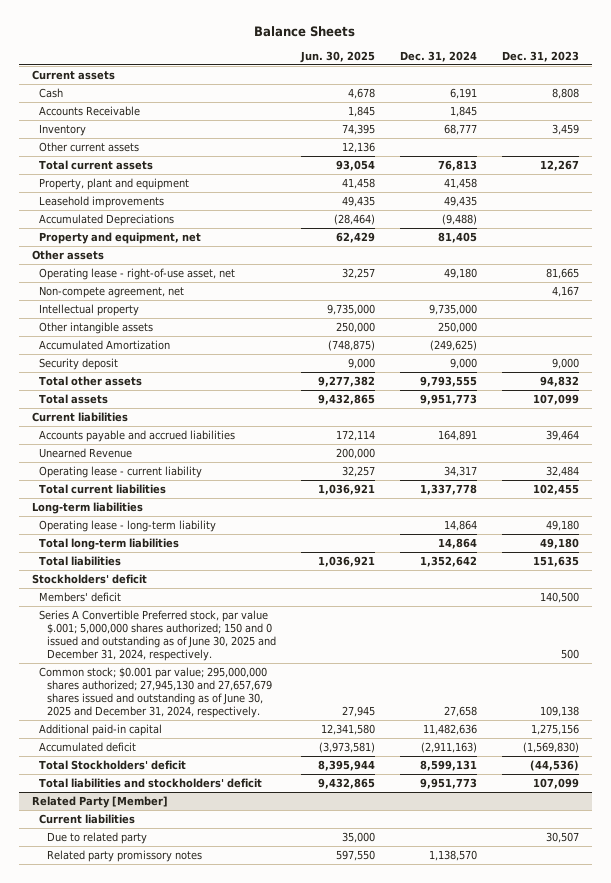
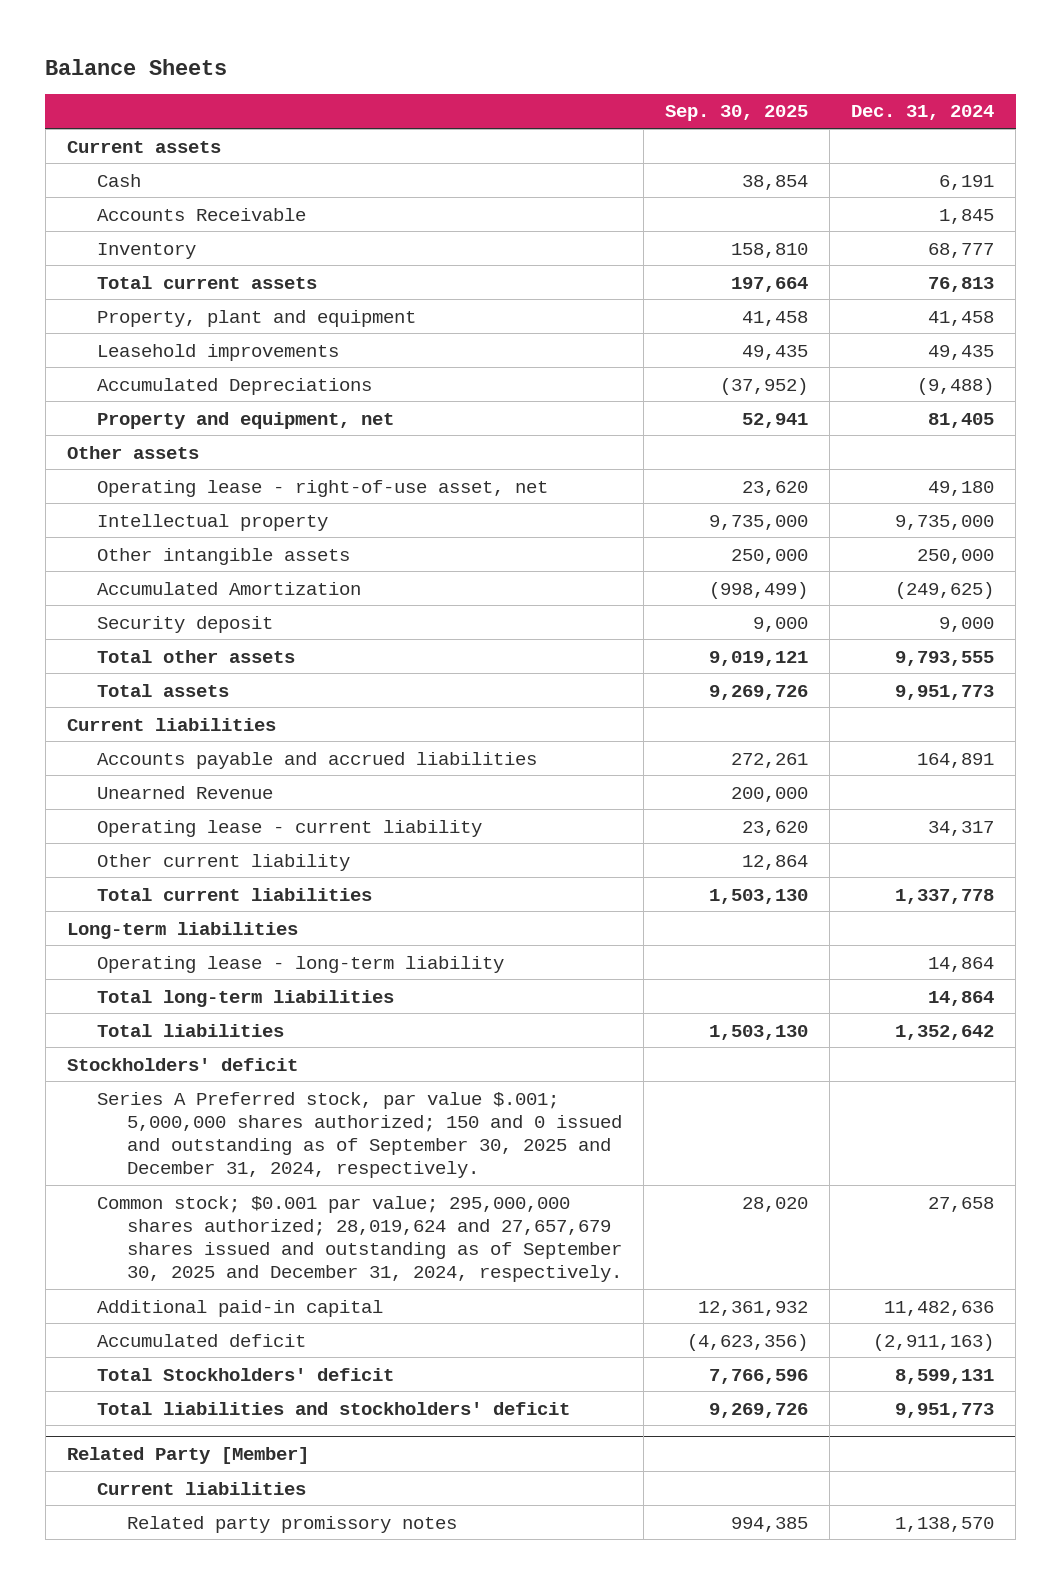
- | Jun. 30, 2025 | Dec. 31, 2024 | Dec. 31, 2023
+ | Sep. 30, 2025 | Dec. 31, 2024
- Other current assets | 12,136 | |
- Non-compete agreement, net | | | 4,167
+ Other current liability | 12,864 |
- Members' deficit | | | 140,500
- Series A Convertible Preferred stock, par value $.001; 5,000,000 shares authorized; 150 and 0 issued and outstanding as of June 30, 2025 and December 31, 2024, respectively. | | | 500
- Common stock; $0.001 par value; 295,000,000 shares authorized; 27,945,130 and 27,657,679 shares issued and outstanding as of June 30, 2025 and December 31, 2024, respectively. | 27,945 | 27,658 | 109,138
+ Series A Preferred stock, par value $.001; 5,000,000 shares authorized; 150 and 0 issued and outstanding as of September 30, 2025 and December 31, 2024, respectively.
+ Common stock; $0.001 par value; 295,000,000 shares authorized; 28,019,624 and 27,657,679 shares issued and outstanding as of September 30, 2025 and December 31, 2024, respectively. | 28,020 | 27,658
@ Related Party [Member]
- Due to related party | 35,000 | | 30,507

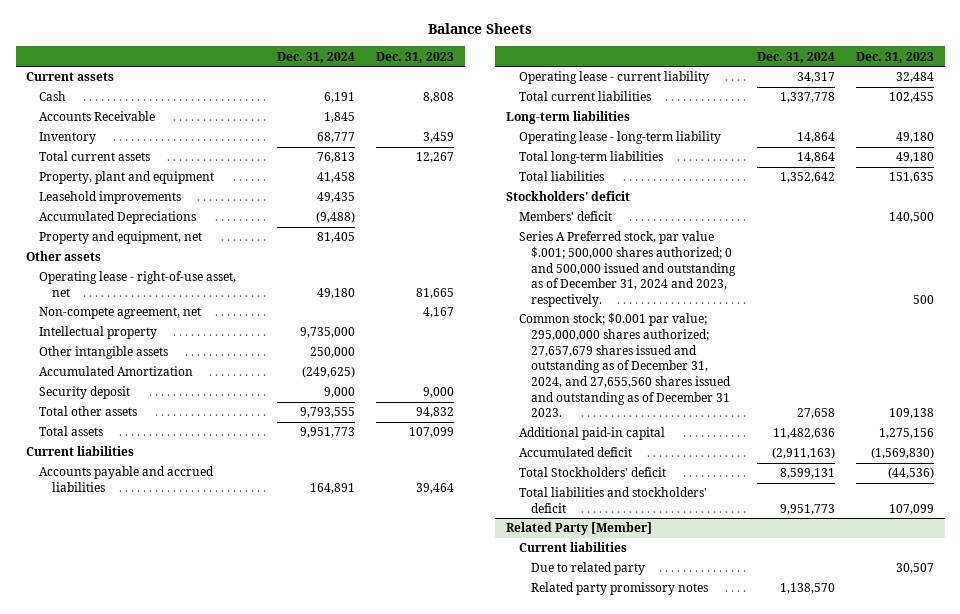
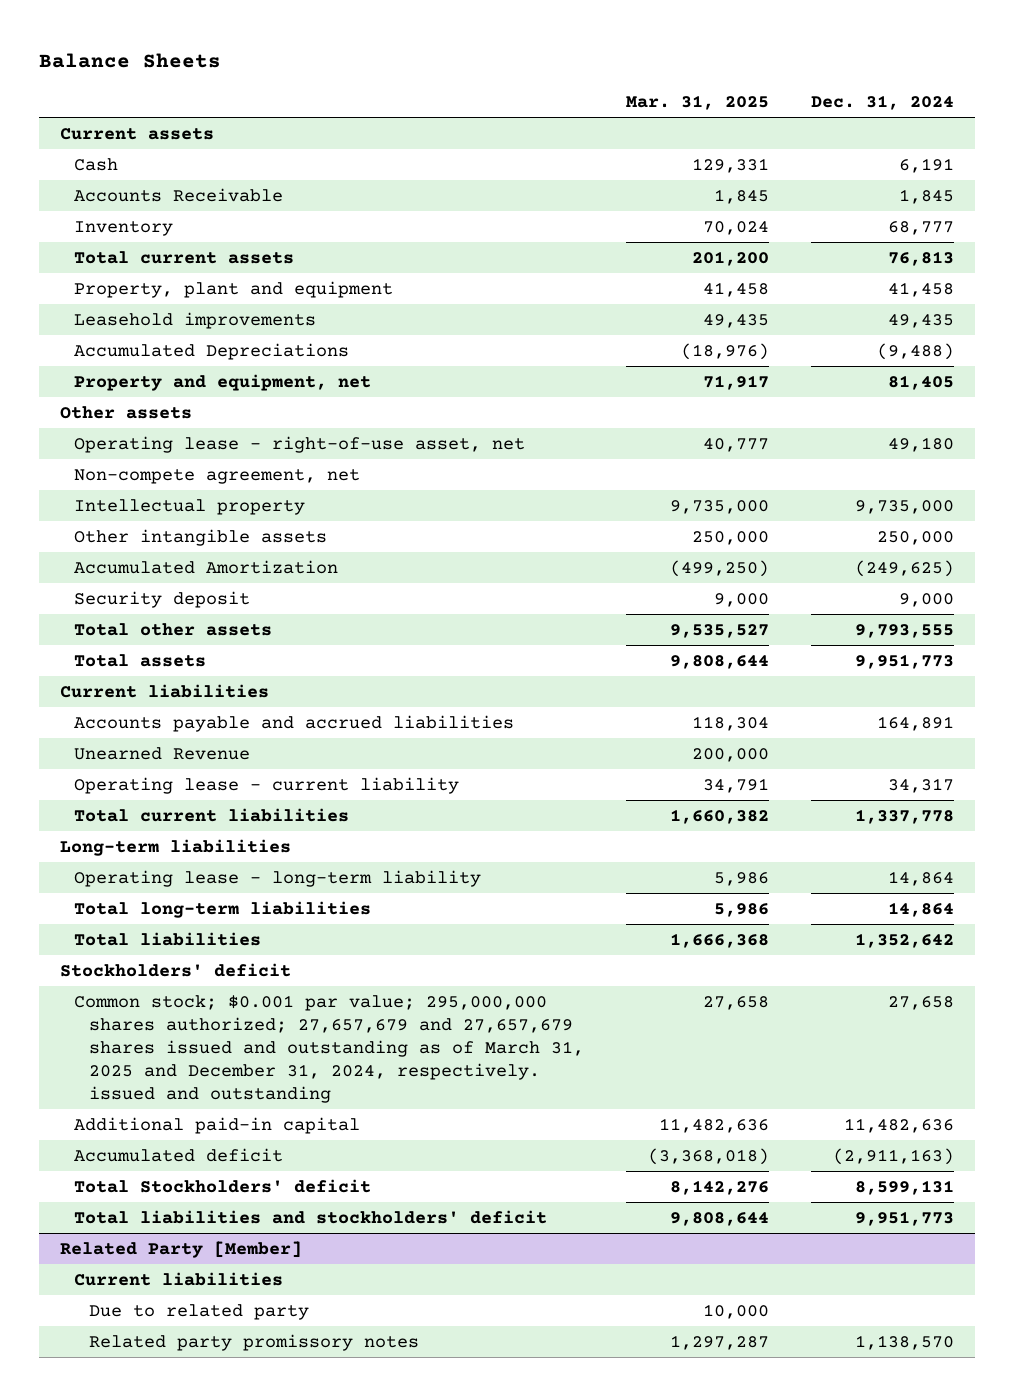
- | Dec. 31, 2024 | Dec. 31, 2023
+ | Mar. 31, 2025 | Dec. 31, 2024
+ Unearned Revenue | 200,000 |
- Members' deficit | | 140,500
- Series A Preferred stock, par value $.001; 500,000 shares authorized; 0 and 500,000 issued and outstanding as of December 31, 2024 and 2023, respectively. | | 500
- Common stock; $0.001 par value; 295,000,000 shares authorized; 27,657,679 shares issued and outstanding as of December 31, 2024, and 27,655,560 shares issued and outstanding as of December 31 2023. | 27,658 | 109,138
+ Common stock; $0.001 par value; 295,000,000 shares authorized; 27,657,679 and 27,657,679 shares issued and outstanding as of March 31, 2025 and December 31, 2024, respectively. issued and outstanding | 27,658 | 27,658

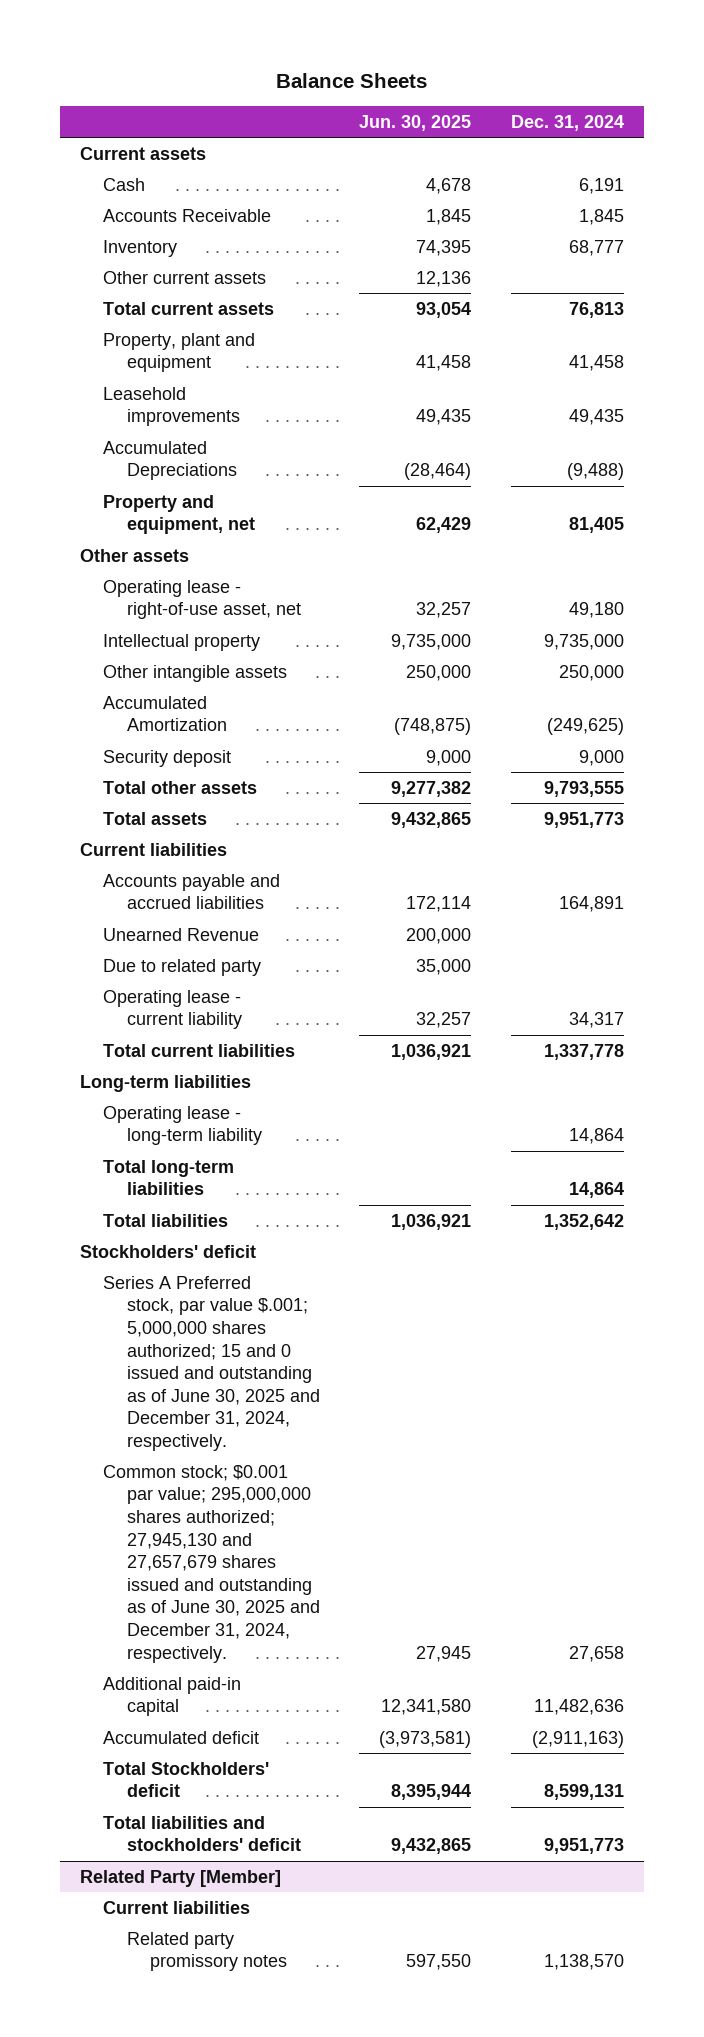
- | Mar. 31, 2025 | Dec. 31, 2024
+ | Jun. 30, 2025 | Dec. 31, 2024
+ Other current assets | 12,136 |
- Non-compete agreement, net
+ Due to related party | 35,000 |
- Common stock; $0.001 par value; 295,000,000 shares authorized; 27,657,679 and 27,657,679 shares issued and outstanding as of March 31, 2025 and December 31, 2024, respectively. issued and outstanding | 27,658 | 27,658
+ Series A Preferred stock, par value $.001; 5,000,000 shares authorized; 15 and 0 issued and outstanding as of June 30, 2025 and December 31, 2024, respectively.
+ Common stock; $0.001 par value; 295,000,000 shares authorized; 27,945,130 and 27,657,679 shares issued and outstanding as of June 30, 2025 and December 31, 2024, respectively. | 27,945 | 27,658
@ Related Party [Member]
- Due to related party | 10,000 |

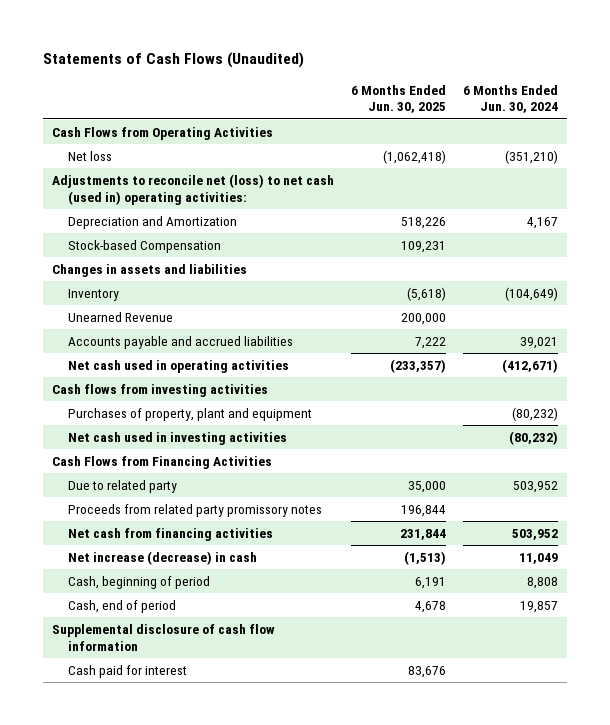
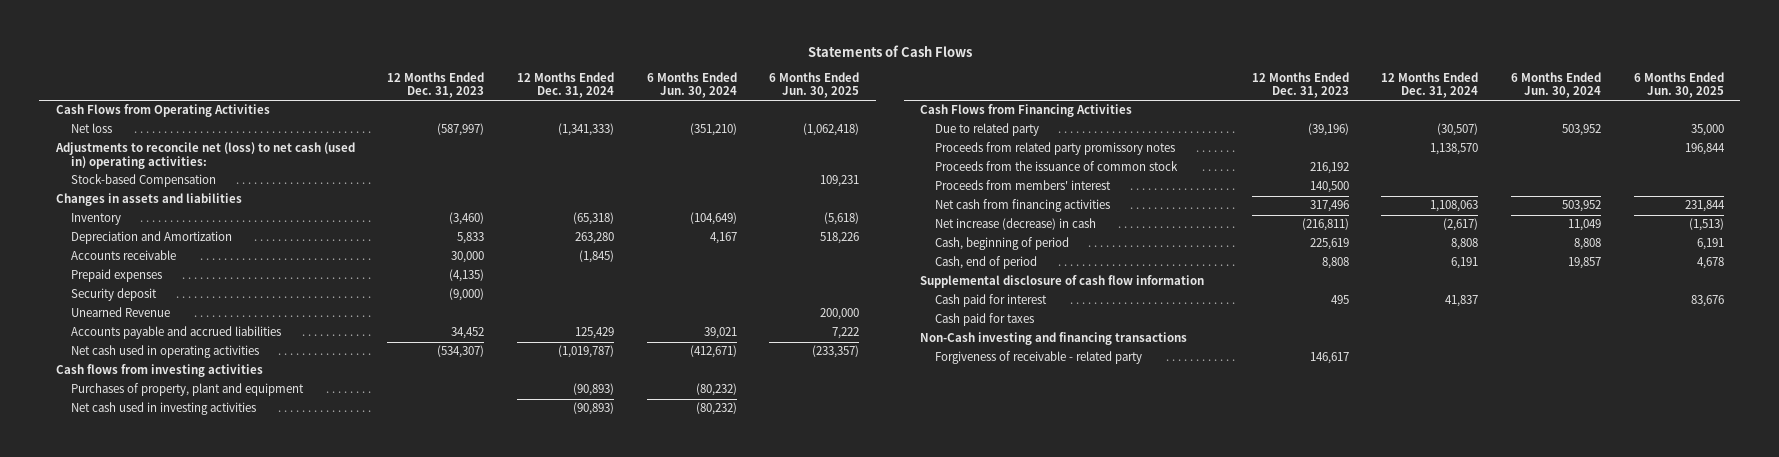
- Statements of Cash Flows (Unaudited)
+ Statements of Cash Flows
- | 6 Months Ended Jun. 30, 2025 | 6 Months Ended Jun. 30, 2024
+ | 12 Months Ended Dec. 31, 2023 | 12 Months Ended Dec. 31, 2024 | 6 Months Ended Jun. 30, 2024 | 6 Months Ended Jun. 30, 2025
moved down: Depreciation and Amortization | 5,833 | 263,280 | 4,167 | 518,226
+ Accounts receivable | 30,000 | (1,845) | |
+ Prepaid expenses | (4,135) | | |
+ Security deposit | (9,000) | | |
+ Proceeds from the issuance of common stock | 216,192 | | |
+ Proceeds from members' interest | 140,500 | | |
+ Cash paid for taxes
+ Non-Cash investing and financing transactions
+ Forgiveness of receivable - related party | 146,617 | | |

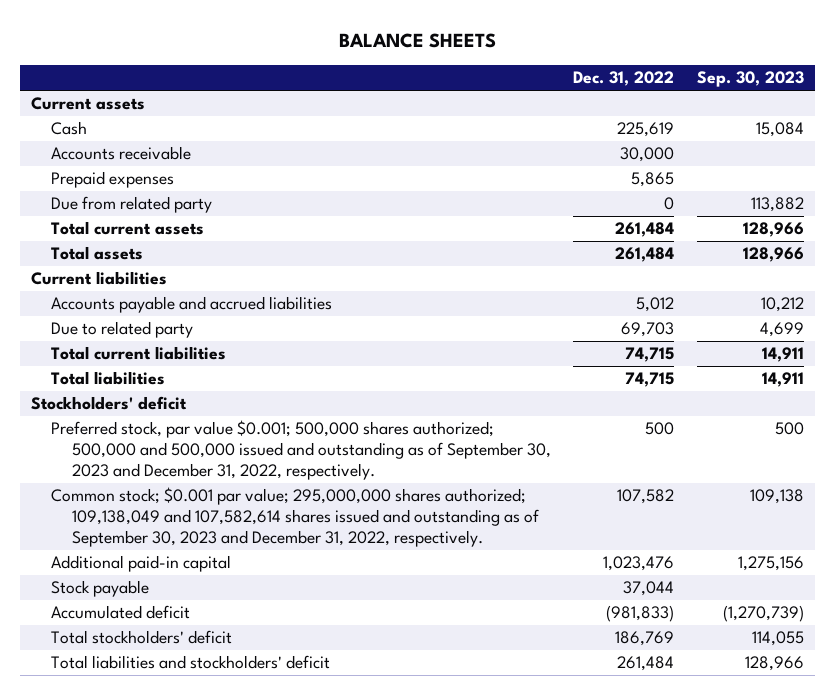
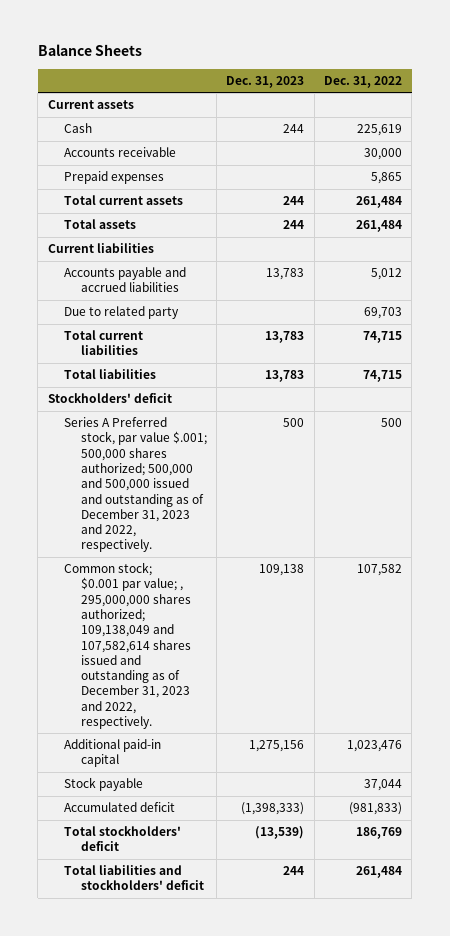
- BALANCE SHEETS
+ Balance Sheets
- | Dec. 31, 2022 | Sep. 30, 2023
+ | Dec. 31, 2023 | Dec. 31, 2022
- Due from related party | 0 | 113,882
- Preferred stock, par value $0.001; 500,000 shares authorized; 500,000 and 500,000 issued and outstanding as of September 30, 2023 and December 31, 2022, respectively. | 500 | 500
- Common stock; $0.001 par value; 295,000,000 shares authorized; 109,138,049 and 107,582,614 shares issued and outstanding as of September 30, 2023 and December 31, 2022, respectively. | 107,582 | 109,138
+ Series A Preferred stock, par value $.001; 500,000 shares authorized; 500,000 and 500,000 issued and outstanding as of December 31, 2023 and 2022, respectively. | 500 | 500
+ Common stock; $0.001 par value; , 295,000,000 shares authorized; 109,138,049 and 107,582,614 shares issued and outstanding as of December 31, 2023 and 2022, respectively. | 109,138 | 107,582

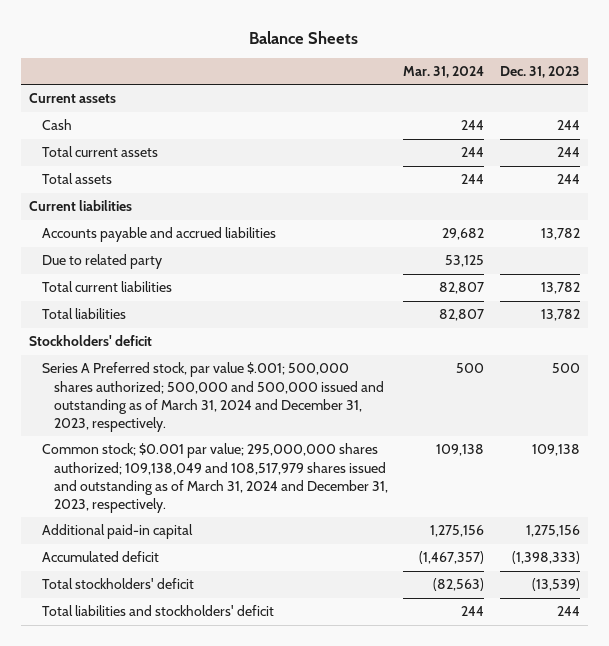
- | Dec. 31, 2023 | Dec. 31, 2022
+ | Mar. 31, 2024 | Dec. 31, 2023
- Accounts receivable | | 30,000
- Prepaid expenses | | 5,865
- Accounts payable and accrued liabilities | 13,783 | 5,012
+ Accounts payable and accrued liabilities | 29,682 | 13,782
- Total current liabilities | 13,783 | 74,715
- Total liabilities | 13,783 | 74,715
+ Total current liabilities | 82,807 | 13,782
+ Total liabilities | 82,807 | 13,782
- Series A Preferred stock, par value $.001; 500,000 shares authorized; 500,000 and 500,000 issued and outstanding as of December 31, 2023 and 2022, respectively. | 500 | 500
- Common stock; $0.001 par value; , 295,000,000 shares authorized; 109,138,049 and 107,582,614 shares issued and outstanding as of December 31, 2023 and 2022, respectively. | 109,138 | 107,582
+ Series A Preferred stock, par value $.001; 500,000 shares authorized; 500,000 and 500,000 issued and outstanding as of March 31, 2024 and December 31, 2023, respectively. | 500 | 500
+ Common stock; $0.001 par value; 295,000,000 shares authorized; 109,138,049 and 108,517,979 shares issued and outstanding as of March 31, 2024 and December 31, 2023, respectively. | 109,138 | 109,138
- Stock payable | | 37,044

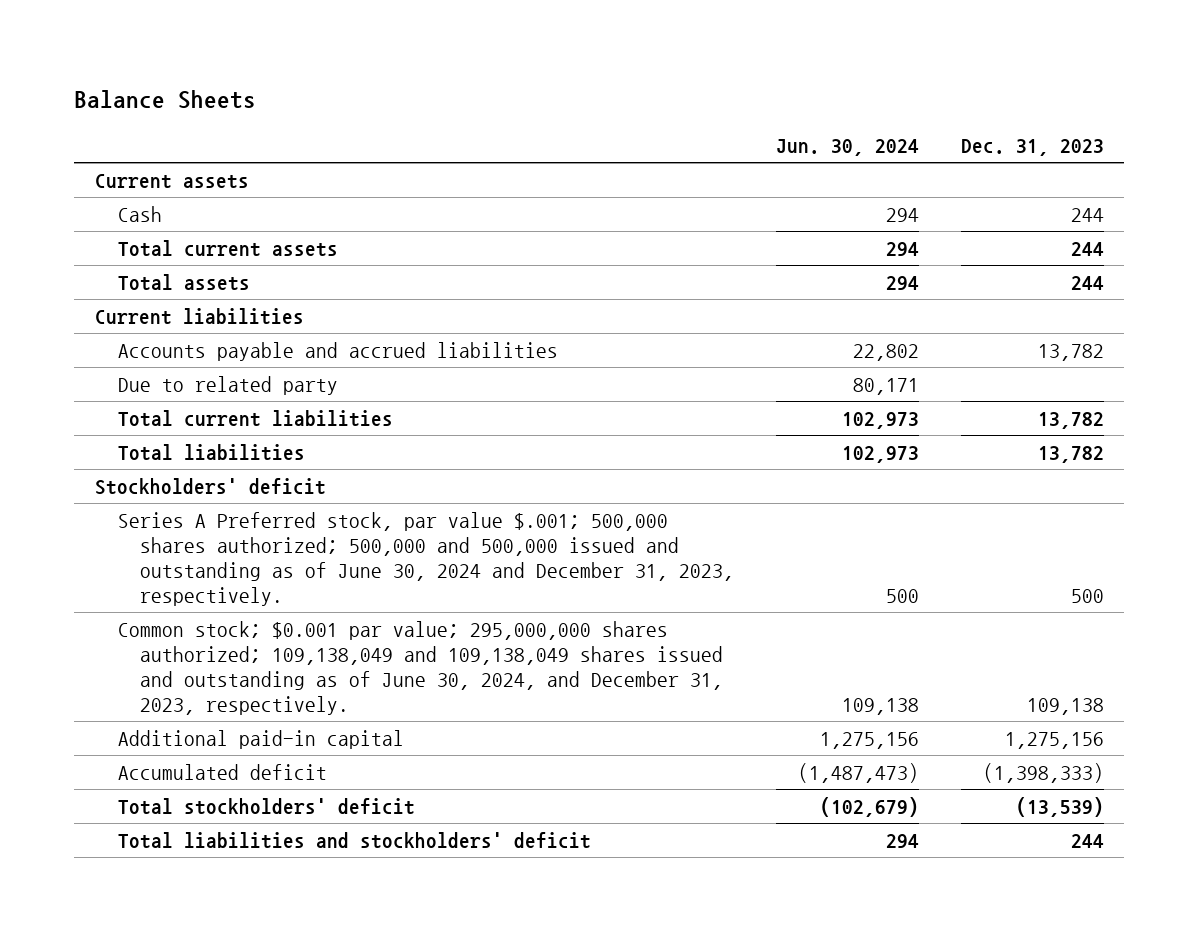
- | Mar. 31, 2024 | Dec. 31, 2023
+ | Jun. 30, 2024 | Dec. 31, 2023
- Series A Preferred stock, par value $.001; 500,000 shares authorized; 500,000 and 500,000 issued and outstanding as of March 31, 2024 and December 31, 2023, respectively. | 500 | 500
- Common stock; $0.001 par value; 295,000,000 shares authorized; 109,138,049 and 108,517,979 shares issued and outstanding as of March 31, 2024 and December 31, 2023, respectively. | 109,138 | 109,138
+ Series A Preferred stock, par value $.001; 500,000 shares authorized; 500,000 and 500,000 issued and outstanding as of June 30, 2024 and December 31, 2023, respectively. | 500 | 500
+ Common stock; $0.001 par value; 295,000,000 shares authorized; 109,138,049 and 109,138,049 shares issued and outstanding as of June 30, 2024, and December 31, 2023, respectively. | 109,138 | 109,138

